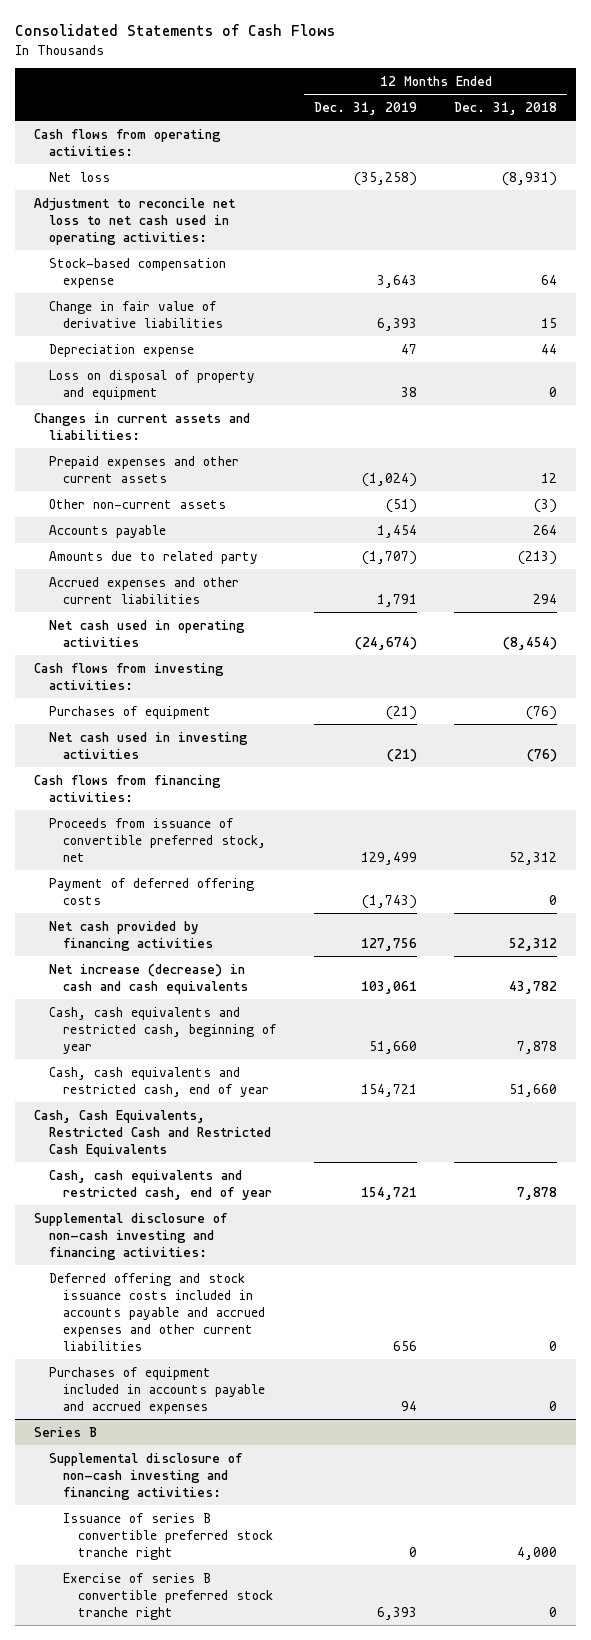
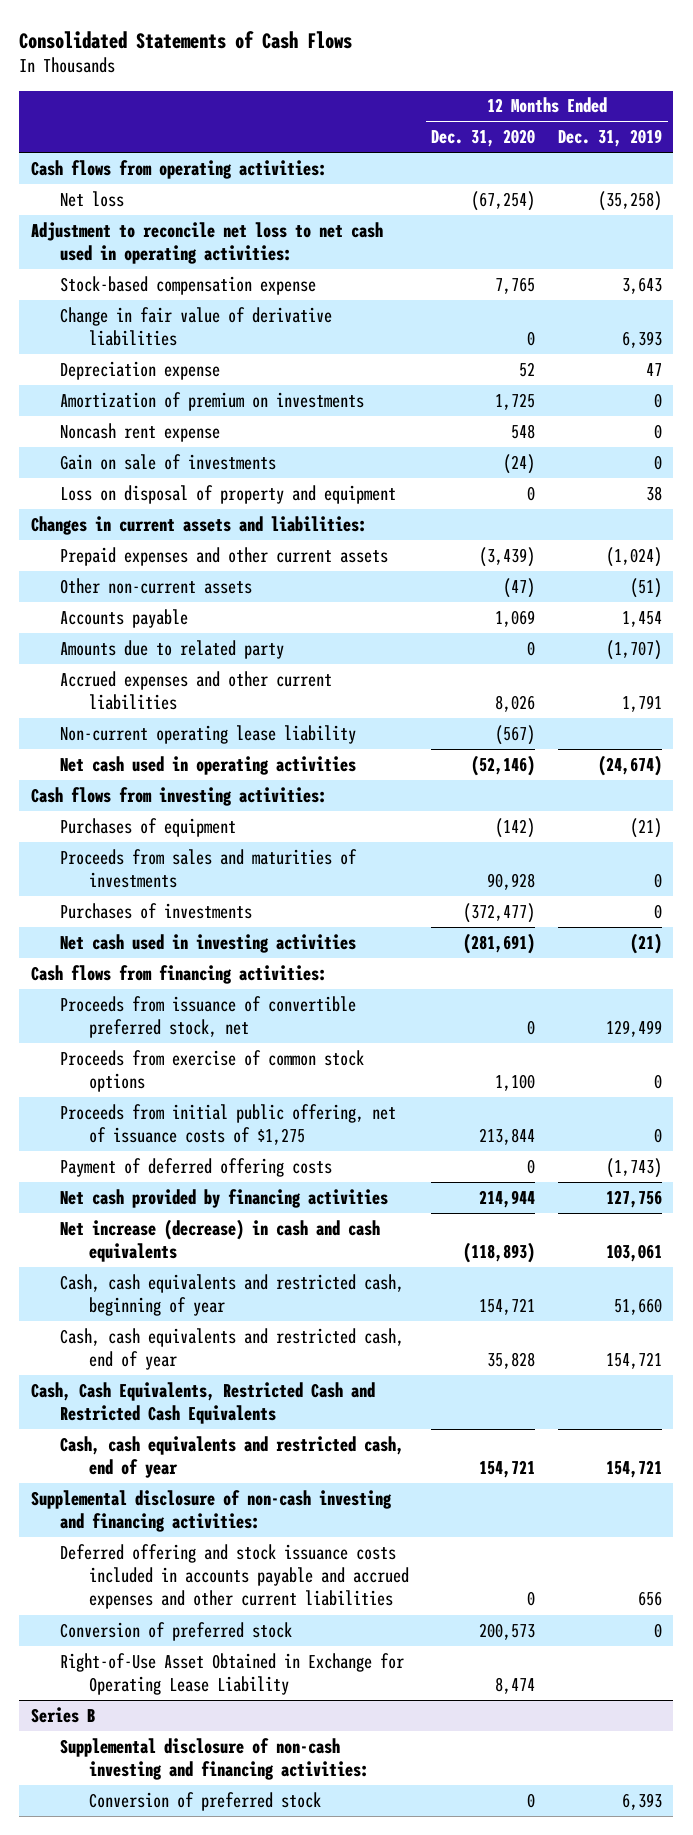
- | 12 Months Ended Dec. 31, 2019 | 12 Months Ended Dec. 31, 2018
+ | 12 Months Ended Dec. 31, 2020 | 12 Months Ended Dec. 31, 2019
+ Amortization of premium on investments | 1,725 | 0
+ Noncash rent expense | 548 | 0
+ Gain on sale of investments | (24) | 0
+ Non-current operating lease liability | (567) |
+ Proceeds from sales and maturities of investments | 90,928 | 0
+ Purchases of investments | (372,477) | 0
+ Proceeds from exercise of common stock options | 1,100 | 0
+ Proceeds from initial public offering, net of issuance costs of $1,275 | 213,844 | 0
- Purchases of equipment included in accounts payable and accrued expenses | 94 | 0
+ Conversion of preferred stock | 200,573 | 0
+ Right-of-Use Asset Obtained in Exchange for Operating Lease Liability | 8,474 |
@ Series B
- Issuance of series B convertible preferred stock tranche right | 0 | 4,000
- Exercise of series B convertible preferred stock tranche right | 6,393 | 0
+ Conversion of preferred stock | 0 | 6,393

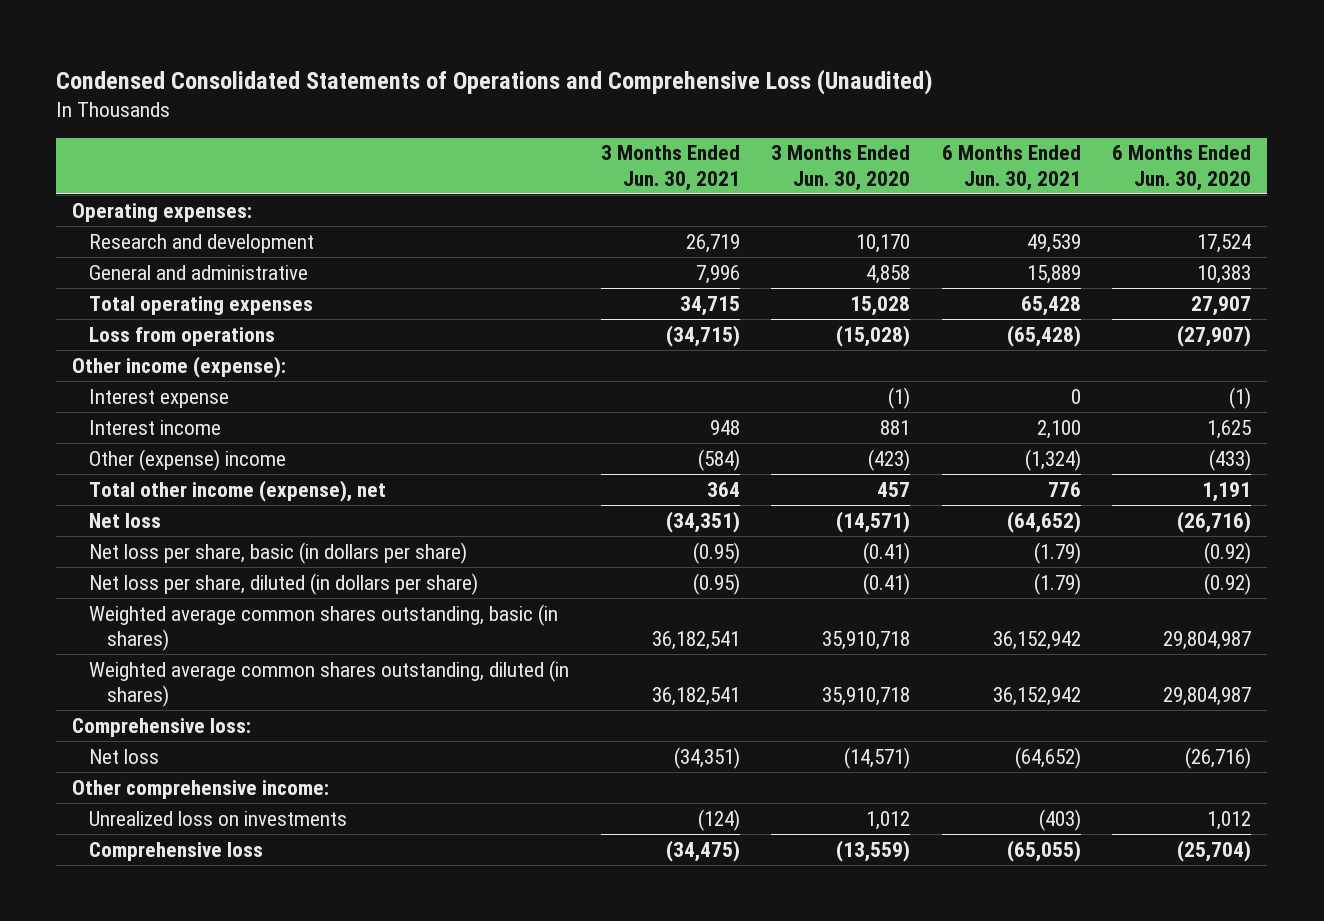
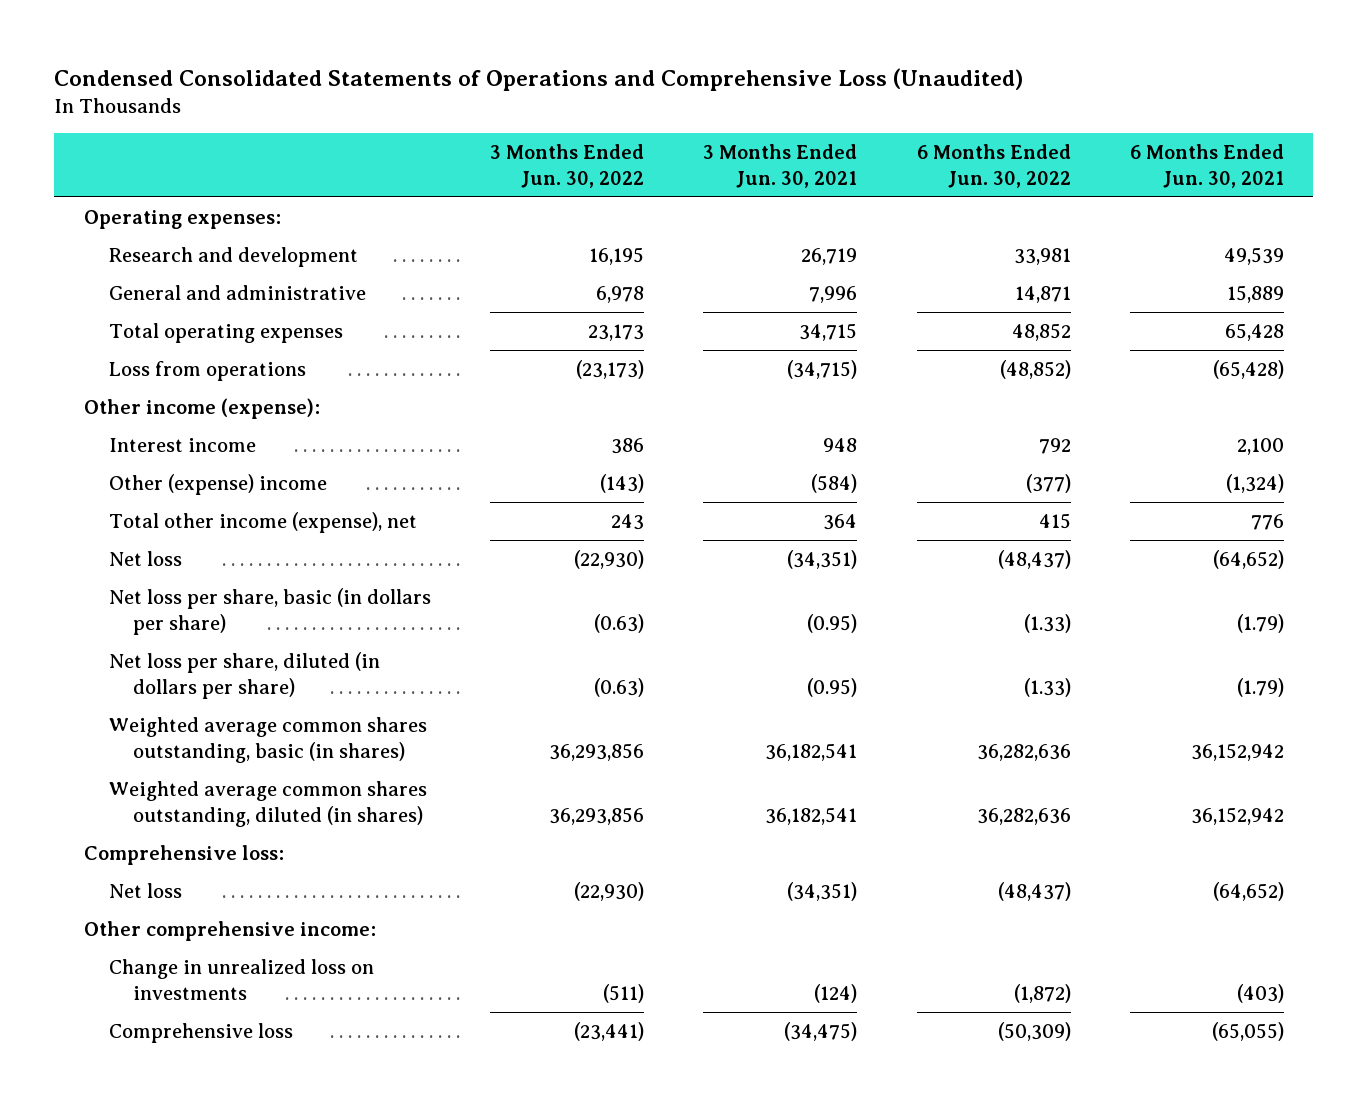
- | 3 Months Ended Jun. 30, 2021 | 3 Months Ended Jun. 30, 2020 | 6 Months Ended Jun. 30, 2021 | 6 Months Ended Jun. 30, 2020
+ | 3 Months Ended Jun. 30, 2022 | 3 Months Ended Jun. 30, 2021 | 6 Months Ended Jun. 30, 2022 | 6 Months Ended Jun. 30, 2021
- Interest expense | | (1) | 0 | (1)
- Unrealized loss on investments | (124) | 1,012 | (403) | 1,012
+ Change in unrealized loss on investments | (511) | (124) | (1,872) | (403)

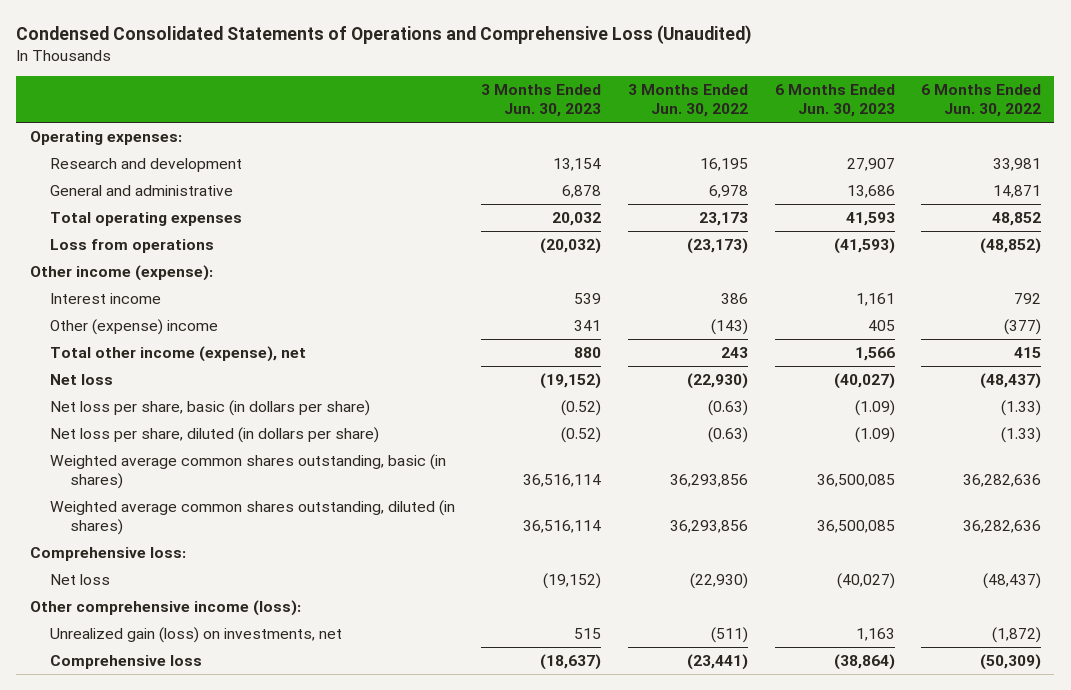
- | 3 Months Ended Jun. 30, 2022 | 3 Months Ended Jun. 30, 2021 | 6 Months Ended Jun. 30, 2022 | 6 Months Ended Jun. 30, 2021
+ | 3 Months Ended Jun. 30, 2023 | 3 Months Ended Jun. 30, 2022 | 6 Months Ended Jun. 30, 2023 | 6 Months Ended Jun. 30, 2022
- Other comprehensive income:
- Change in unrealized loss on investments | (511) | (124) | (1,872) | (403)
+ Other comprehensive income (loss):
+ Unrealized gain (loss) on investments, net | 515 | (511) | 1,163 | (1,872)

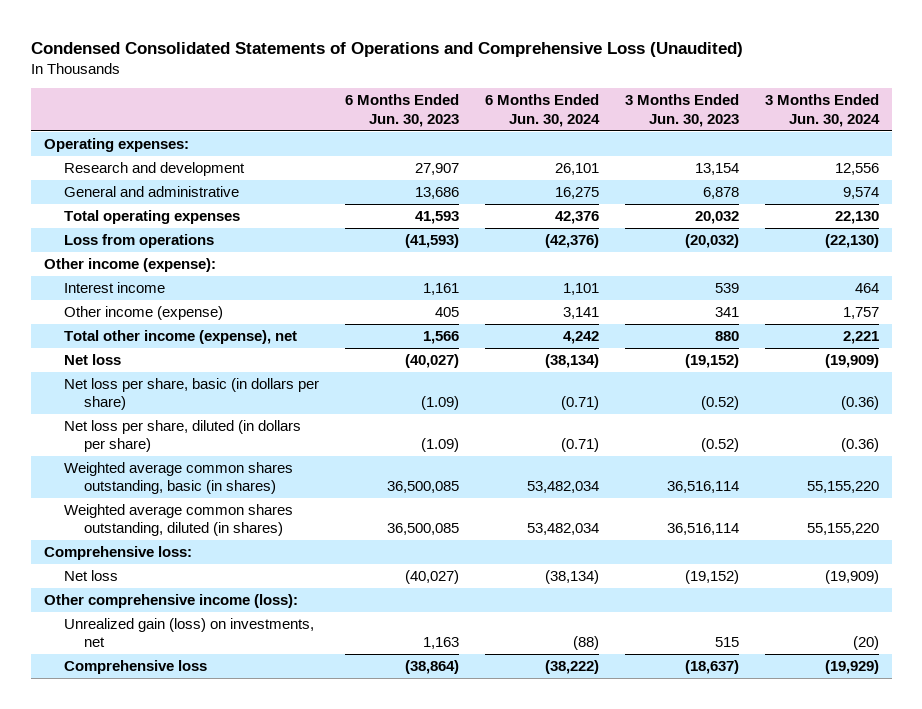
- | 3 Months Ended Jun. 30, 2023 | 3 Months Ended Jun. 30, 2022 | 6 Months Ended Jun. 30, 2023 | 6 Months Ended Jun. 30, 2022
+ | 6 Months Ended Jun. 30, 2023 | 6 Months Ended Jun. 30, 2024 | 3 Months Ended Jun. 30, 2023 | 3 Months Ended Jun. 30, 2024
- Other (expense) income | 341 | (143) | 405 | (377)
+ Other income (expense) | 405 | 3,141 | 341 | 1,757

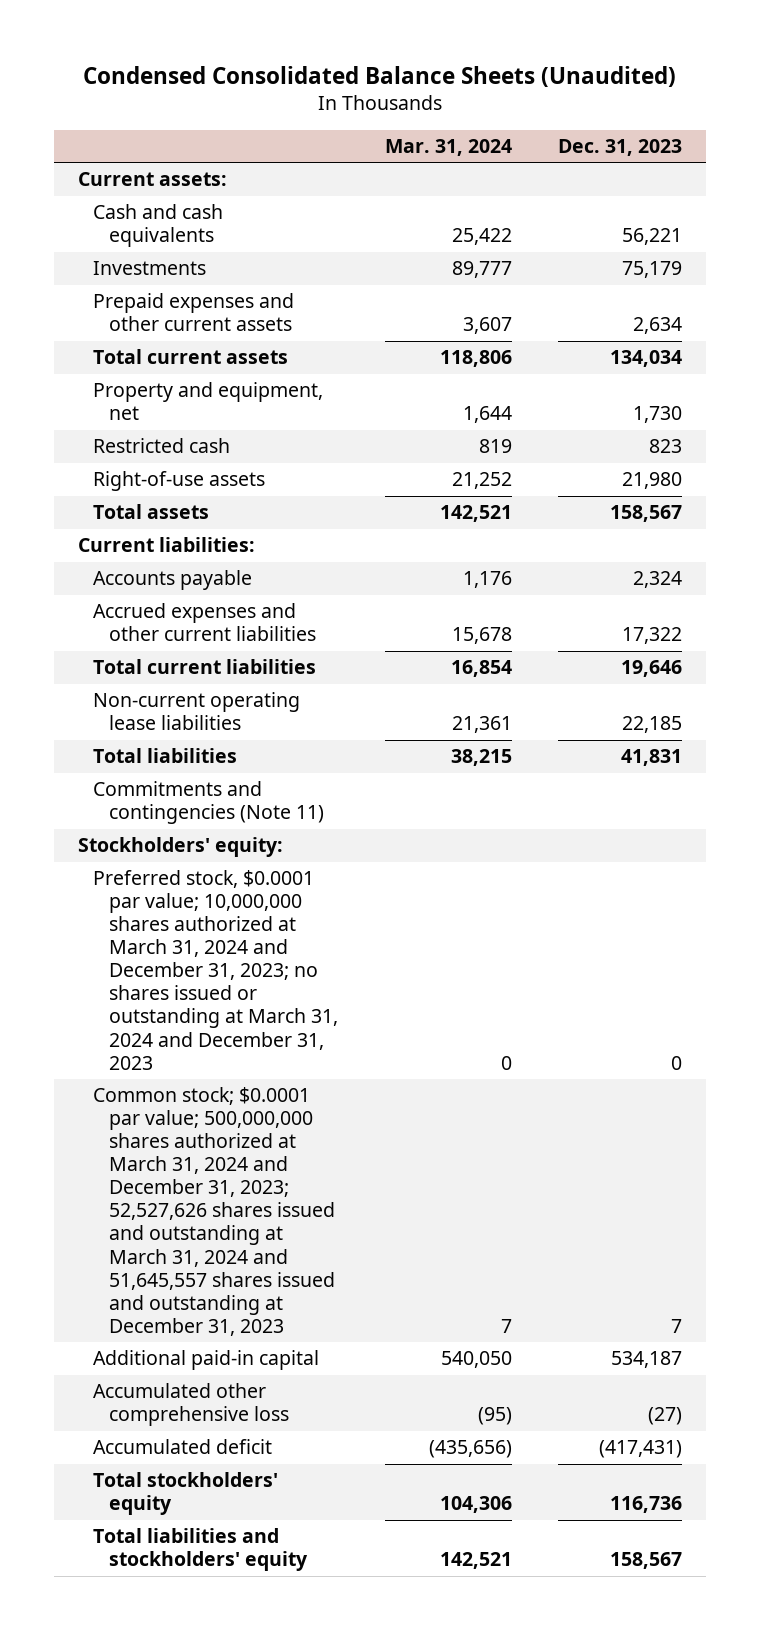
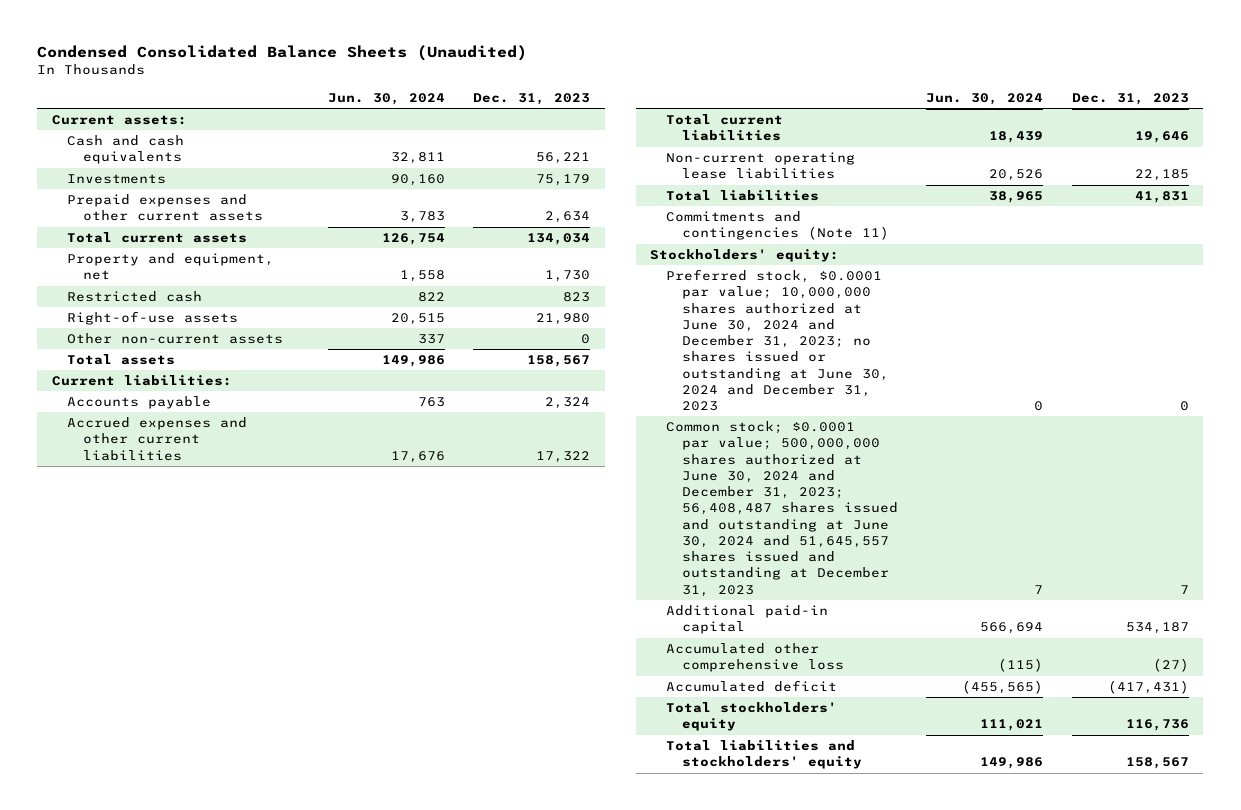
- | Mar. 31, 2024 | Dec. 31, 2023
+ | Jun. 30, 2024 | Dec. 31, 2023
+ Other non-current assets | 337 | 0
- Preferred stock, $0.0001 par value; 10,000,000 shares authorized at March 31, 2024 and December 31, 2023; no shares issued or outstanding at March 31, 2024 and December 31, 2023 | 0 | 0
- Common stock; $0.0001 par value; 500,000,000 shares authorized at March 31, 2024 and December 31, 2023; 52,527,626 shares issued and outstanding at March 31, 2024 and 51,645,557 shares issued and outstanding at December 31, 2023 | 7 | 7
+ Preferred stock, $0.0001 par value; 10,000,000 shares authorized at June 30, 2024 and December 31, 2023; no shares issued or outstanding at June 30, 2024 and December 31, 2023 | 0 | 0
+ Common stock; $0.0001 par value; 500,000,000 shares authorized at June 30, 2024 and December 31, 2023; 56,408,487 shares issued and outstanding at June 30, 2024 and 51,645,557 shares issued and outstanding at December 31, 2023 | 7 | 7

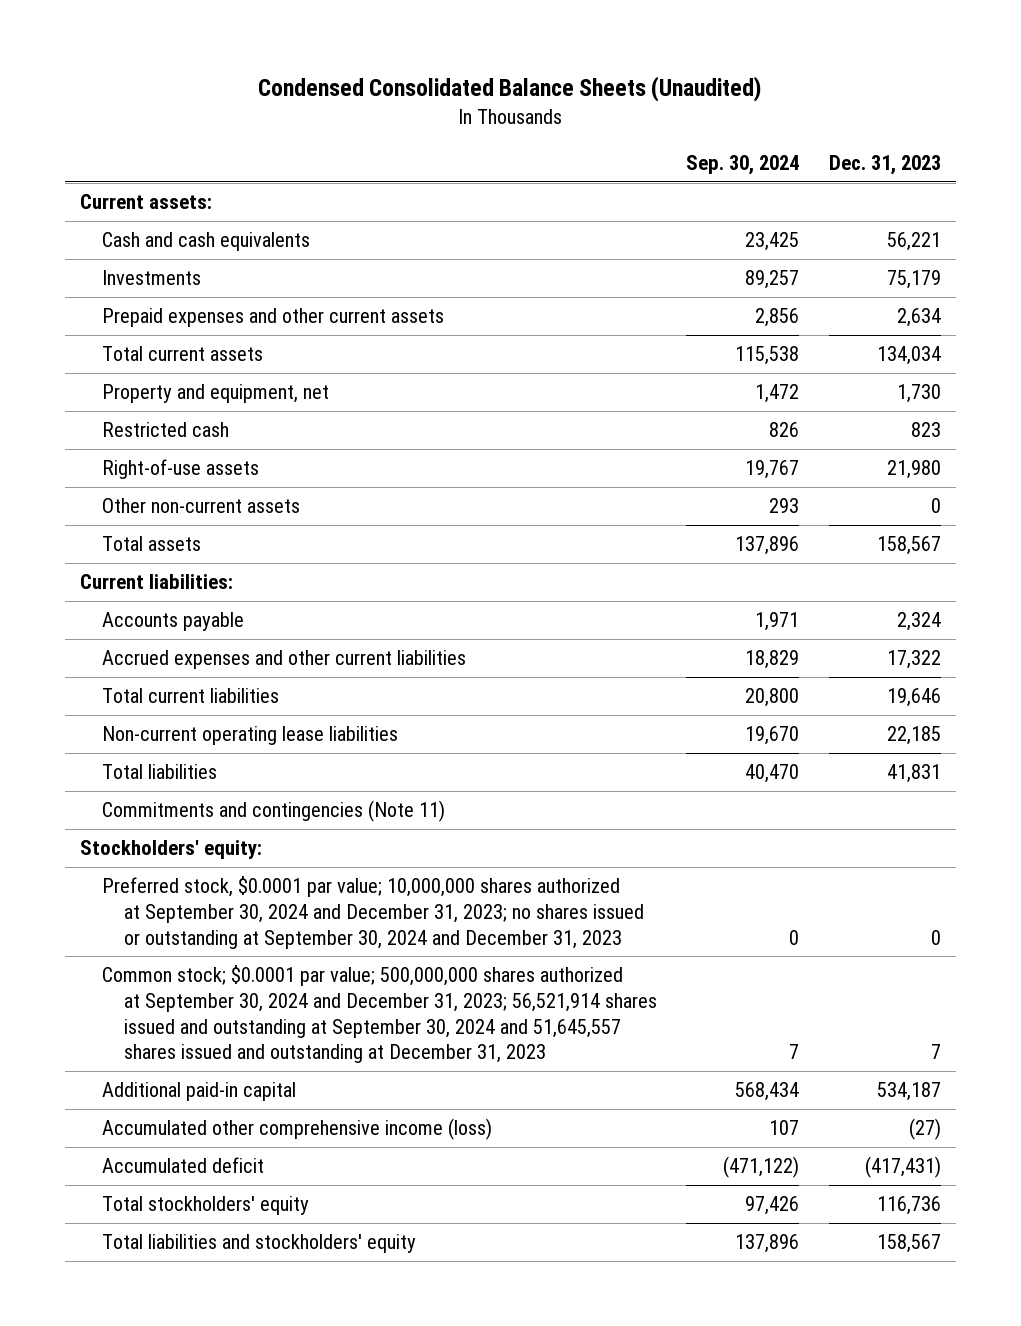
- | Jun. 30, 2024 | Dec. 31, 2023
+ | Sep. 30, 2024 | Dec. 31, 2023
- Preferred stock, $0.0001 par value; 10,000,000 shares authorized at June 30, 2024 and December 31, 2023; no shares issued or outstanding at June 30, 2024 and December 31, 2023 | 0 | 0
- Common stock; $0.0001 par value; 500,000,000 shares authorized at June 30, 2024 and December 31, 2023; 56,408,487 shares issued and outstanding at June 30, 2024 and 51,645,557 shares issued and outstanding at December 31, 2023 | 7 | 7
+ Preferred stock, $0.0001 par value; 10,000,000 shares authorized at September 30, 2024 and December 31, 2023; no shares issued or outstanding at September 30, 2024 and December 31, 2023 | 0 | 0
+ Common stock; $0.0001 par value; 500,000,000 shares authorized at September 30, 2024 and December 31, 2023; 56,521,914 shares issued and outstanding at September 30, 2024 and 51,645,557 shares issued and outstanding at December 31, 2023 | 7 | 7
- Accumulated other comprehensive loss | (115) | (27)
+ Accumulated other comprehensive income (loss) | 107 | (27)

